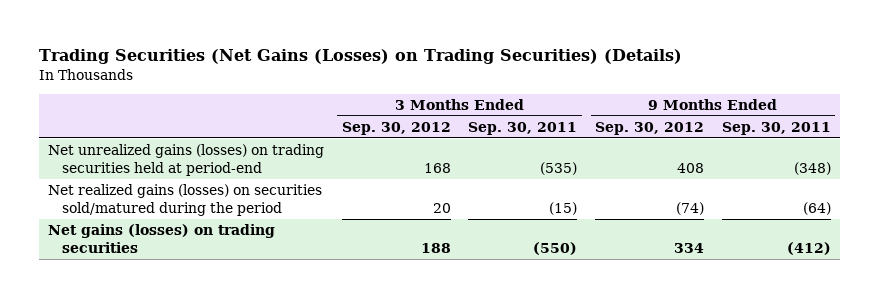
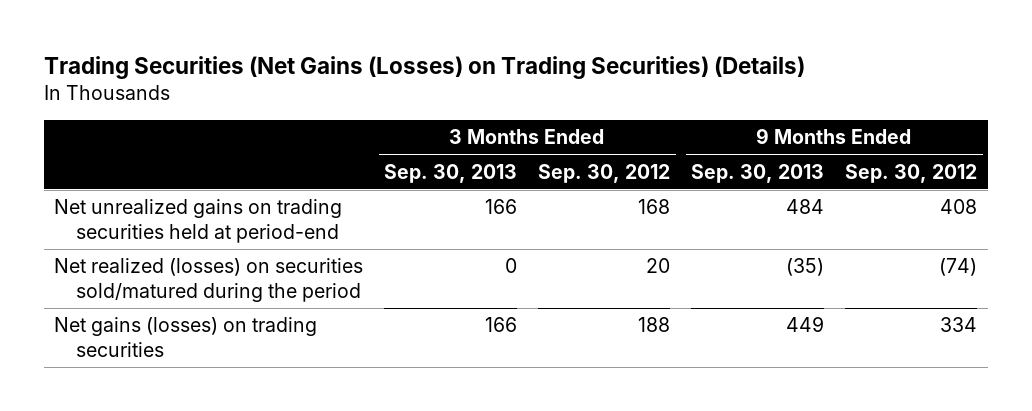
- | 3 Months Ended Sep. 30, 2012 | 3 Months Ended Sep. 30, 2011 | 9 Months Ended Sep. 30, 2012 | 9 Months Ended Sep. 30, 2011
+ | 3 Months Ended Sep. 30, 2013 | 3 Months Ended Sep. 30, 2012 | 9 Months Ended Sep. 30, 2013 | 9 Months Ended Sep. 30, 2012
- Net unrealized gains (losses) on trading securities held at period-end | 168 | (535) | 408 | (348)
- Net realized gains (losses) on securities sold/matured during the period | 20 | (15) | (74) | (64)
+ Net unrealized gains on trading securities held at period-end | 166 | 168 | 484 | 408
+ Net realized (losses) on securities sold/matured during the period | 0 | 20 | (35) | (74)

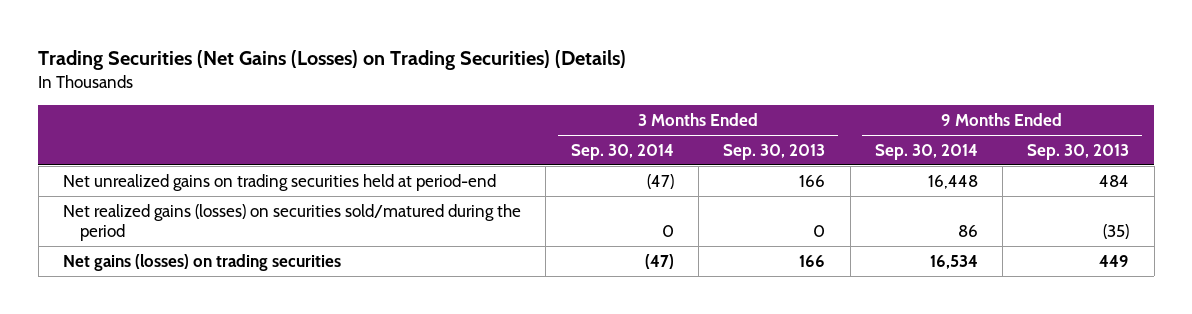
- | 3 Months Ended Sep. 30, 2013 | 3 Months Ended Sep. 30, 2012 | 9 Months Ended Sep. 30, 2013 | 9 Months Ended Sep. 30, 2012
+ | 3 Months Ended Sep. 30, 2014 | 3 Months Ended Sep. 30, 2013 | 9 Months Ended Sep. 30, 2014 | 9 Months Ended Sep. 30, 2013
- Net realized (losses) on securities sold/matured during the period | 0 | 20 | (35) | (74)
+ Net realized gains (losses) on securities sold/matured during the period | 0 | 0 | 86 | (35)

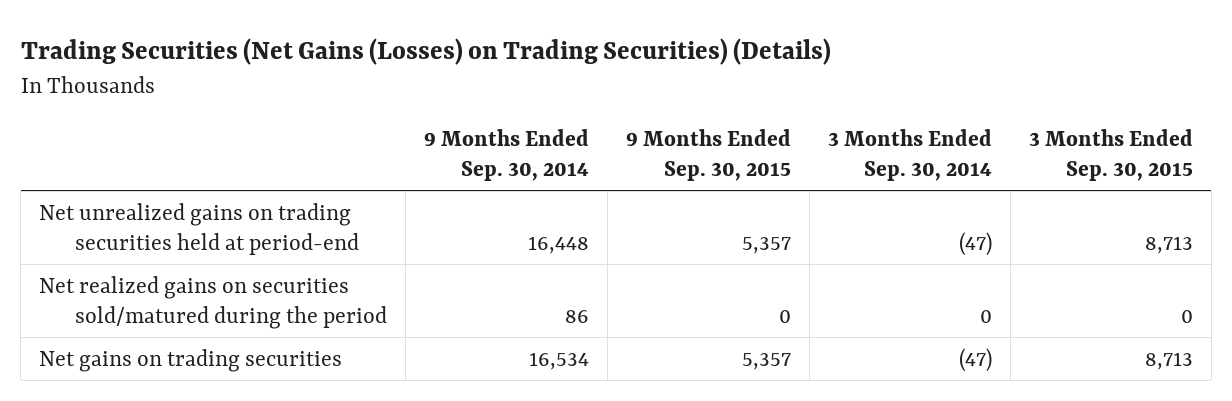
- | 3 Months Ended Sep. 30, 2014 | 3 Months Ended Sep. 30, 2013 | 9 Months Ended Sep. 30, 2014 | 9 Months Ended Sep. 30, 2013
+ | 9 Months Ended Sep. 30, 2014 | 9 Months Ended Sep. 30, 2015 | 3 Months Ended Sep. 30, 2014 | 3 Months Ended Sep. 30, 2015
- Net realized gains (losses) on securities sold/matured during the period | 0 | 0 | 86 | (35)
- Net gains (losses) on trading securities | (47) | 166 | 16,534 | 449
+ Net realized gains on securities sold/matured during the period | 86 | 0 | 0 | 0
+ Net gains on trading securities | 16,534 | 5,357 | (47) | 8,713

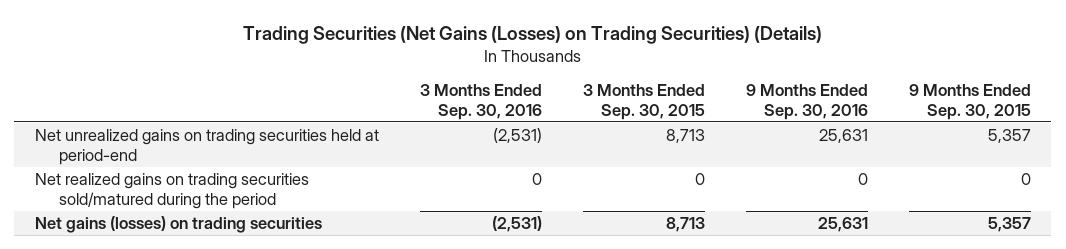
- | 9 Months Ended Sep. 30, 2014 | 9 Months Ended Sep. 30, 2015 | 3 Months Ended Sep. 30, 2014 | 3 Months Ended Sep. 30, 2015
+ | 3 Months Ended Sep. 30, 2016 | 3 Months Ended Sep. 30, 2015 | 9 Months Ended Sep. 30, 2016 | 9 Months Ended Sep. 30, 2015
- Net realized gains on securities sold/matured during the period | 86 | 0 | 0 | 0
- Net gains on trading securities | 16,534 | 5,357 | (47) | 8,713
+ Net realized gains on trading securities sold/matured during the period | 0 | 0 | 0 | 0
+ Net gains (losses) on trading securities | (2,531) | 8,713 | 25,631 | 5,357

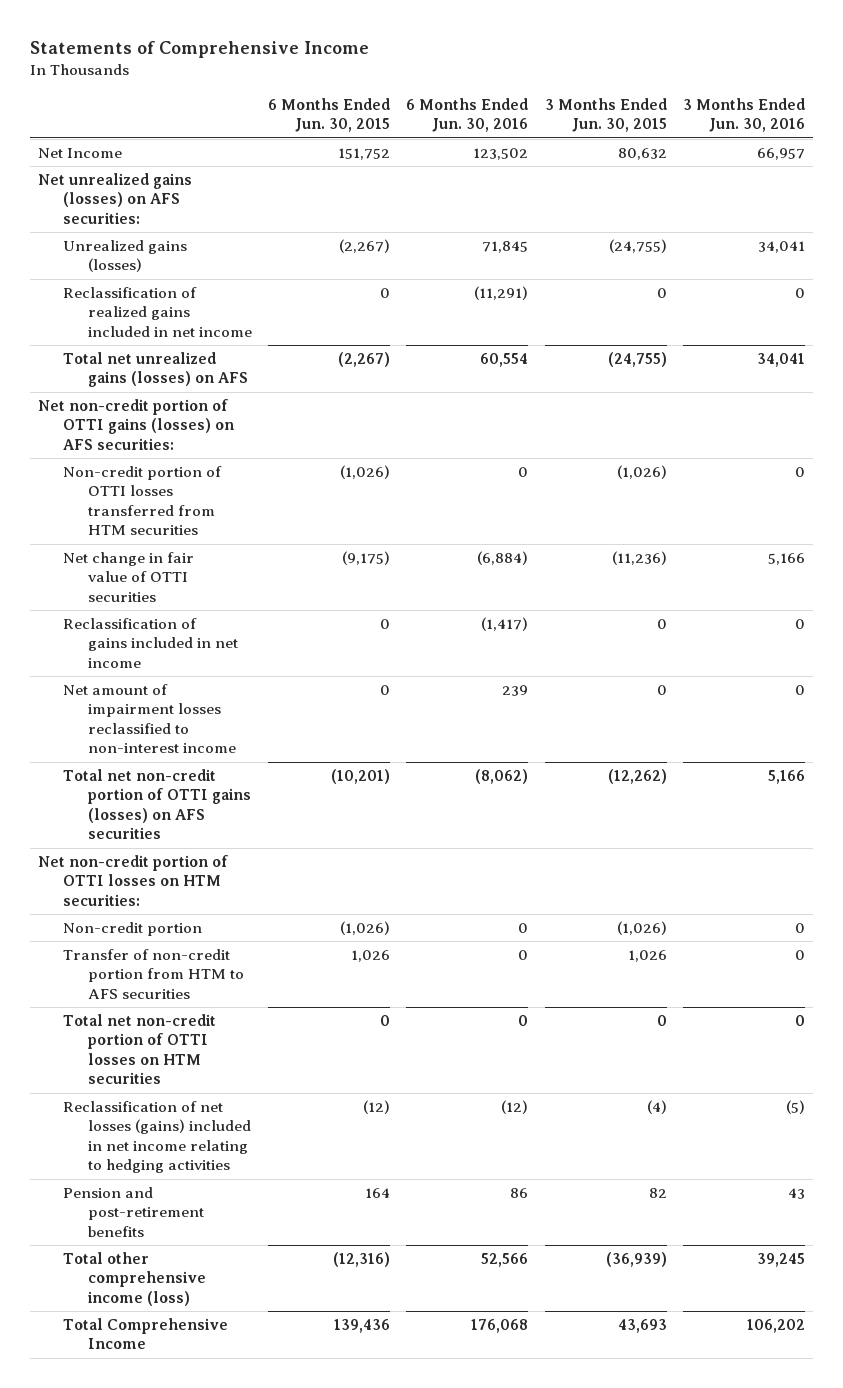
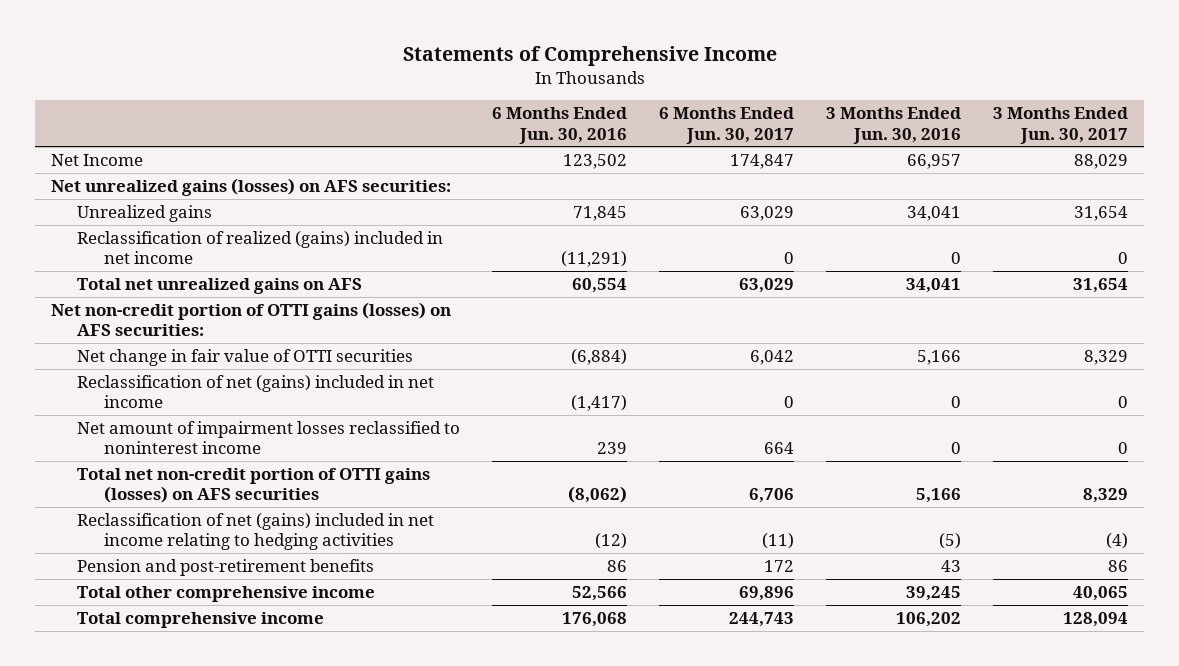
- | 6 Months Ended Jun. 30, 2015 | 6 Months Ended Jun. 30, 2016 | 3 Months Ended Jun. 30, 2015 | 3 Months Ended Jun. 30, 2016
+ | 6 Months Ended Jun. 30, 2016 | 6 Months Ended Jun. 30, 2017 | 3 Months Ended Jun. 30, 2016 | 3 Months Ended Jun. 30, 2017
- Unrealized gains (losses) | (2,267) | 71,845 | (24,755) | 34,041
- Reclassification of realized gains included in net income | 0 | (11,291) | 0 | 0
- Total net unrealized gains (losses) on AFS | (2,267) | 60,554 | (24,755) | 34,041
+ Unrealized gains | 71,845 | 63,029 | 34,041 | 31,654
+ Reclassification of realized (gains) included in net income | (11,291) | 0 | 0 | 0
+ Total net unrealized gains on AFS | 60,554 | 63,029 | 34,041 | 31,654
- Non-credit portion of OTTI losses transferred from HTM securities | (1,026) | 0 | (1,026) | 0
- Reclassification of gains included in net income | 0 | (1,417) | 0 | 0
- Net amount of impairment losses reclassified to non-interest income | 0 | 239 | 0 | 0
+ Reclassification of net (gains) included in net income | (1,417) | 0 | 0 | 0
+ Net amount of impairment losses reclassified to noninterest income | 239 | 664 | 0 | 0
- Net non-credit portion of OTTI losses on HTM securities:
- Non-credit portion | (1,026) | 0 | (1,026) | 0
- Transfer of non-credit portion from HTM to AFS securities | 1,026 | 0 | 1,026 | 0
- Total net non-credit portion of OTTI losses on HTM securities | 0 | 0 | 0 | 0
- Reclassification of net losses (gains) included in net income relating to hedging activities | (12) | (12) | (4) | (5)
+ Reclassification of net (gains) included in net income relating to hedging activities | (12) | (11) | (5) | (4)
- Total other comprehensive income (loss) | (12,316) | 52,566 | (36,939) | 39,245
- Total Comprehensive Income | 139,436 | 176,068 | 43,693 | 106,202
+ Total other comprehensive income | 52,566 | 69,896 | 39,245 | 40,065
+ Total comprehensive income | 176,068 | 244,743 | 106,202 | 128,094

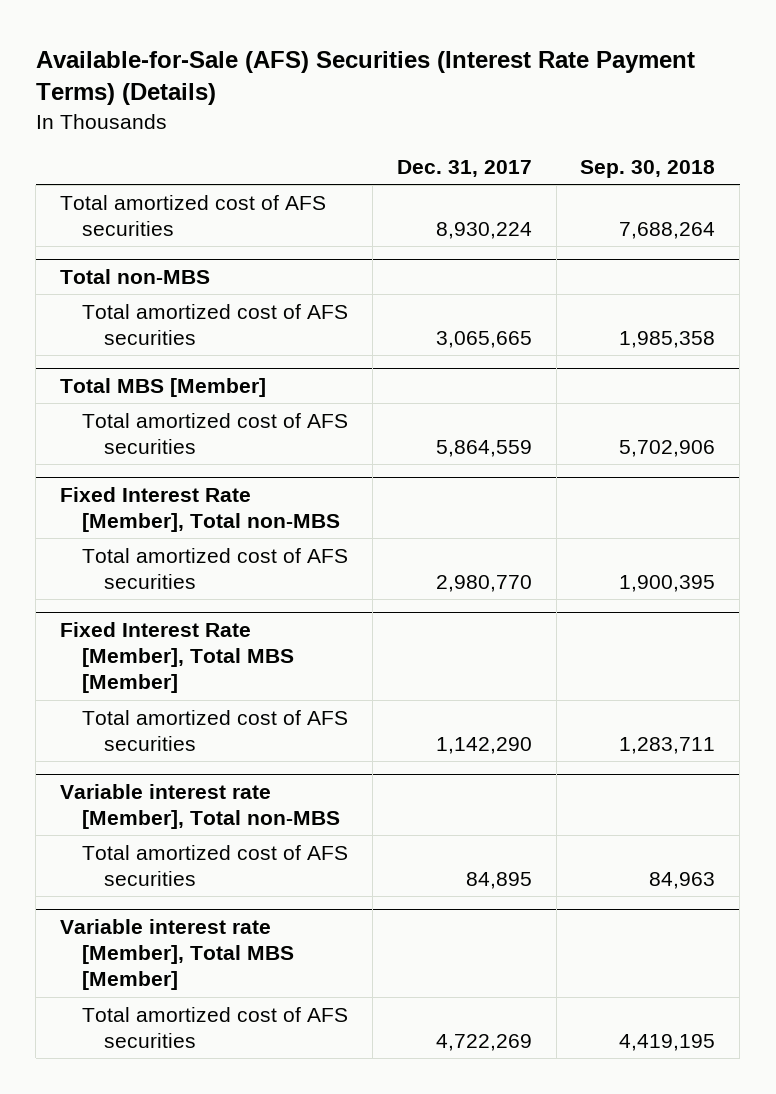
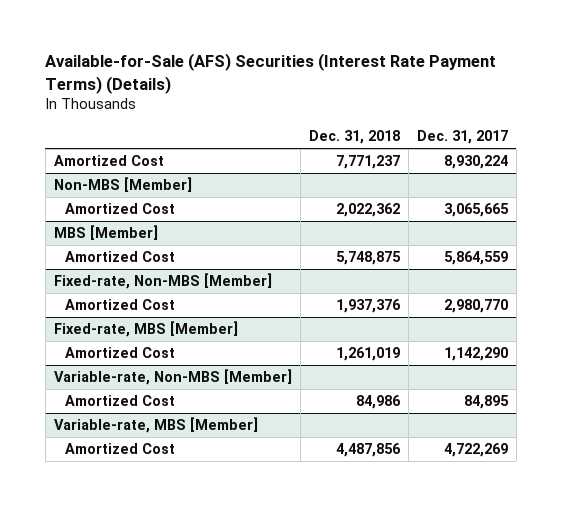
- | Dec. 31, 2017 | Sep. 30, 2018
+ | Dec. 31, 2018 | Dec. 31, 2017
- Total amortized cost of AFS securities | 8,930,224 | 7,688,264
- Total non-MBS
- Total amortized cost of AFS securities | 3,065,665 | 1,985,358
- Total MBS [Member]
- Total amortized cost of AFS securities | 5,864,559 | 5,702,906
- Fixed Interest Rate [Member], Total non-MBS
- Total amortized cost of AFS securities | 2,980,770 | 1,900,395
- Fixed Interest Rate [Member], Total MBS [Member]
- Total amortized cost of AFS securities | 1,142,290 | 1,283,711
- Variable interest rate [Member], Total non-MBS
- Total amortized cost of AFS securities | 84,895 | 84,963
- Variable interest rate [Member], Total MBS [Member]
- Total amortized cost of AFS securities | 4,722,269 | 4,419,195
+ Amortized Cost | 7,771,237 | 8,930,224
+ Non-MBS [Member]
+ Amortized Cost | 2,022,362 | 3,065,665
+ MBS [Member]
+ Amortized Cost | 5,748,875 | 5,864,559
+ Fixed-rate, Non-MBS [Member]
+ Amortized Cost | 1,937,376 | 2,980,770
+ Fixed-rate, MBS [Member]
+ Amortized Cost | 1,261,019 | 1,142,290
+ Variable-rate, Non-MBS [Member]
+ Amortized Cost | 84,986 | 84,895
+ Variable-rate, MBS [Member]
+ Amortized Cost | 4,487,856 | 4,722,269

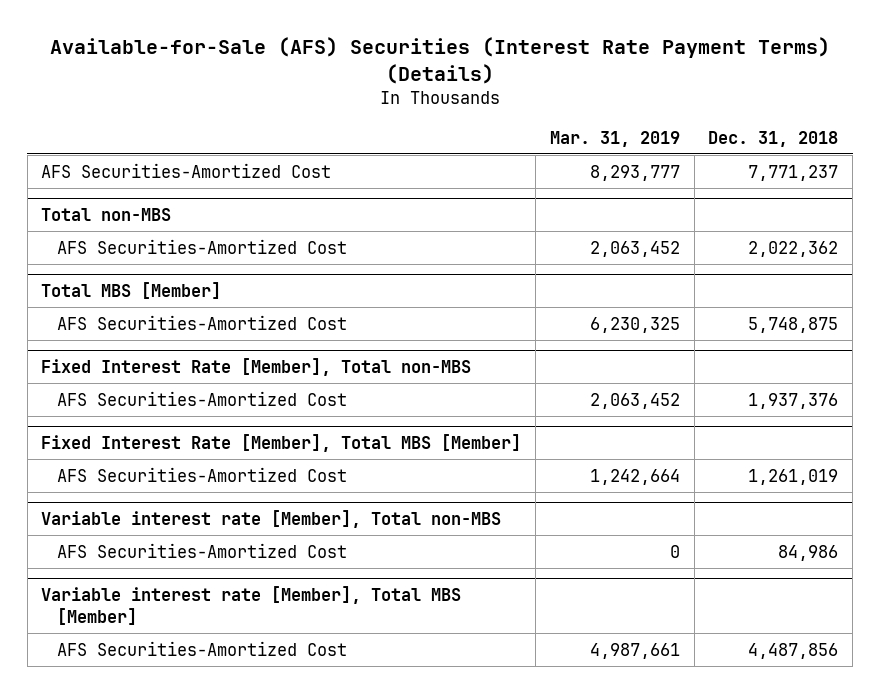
- | Dec. 31, 2018 | Dec. 31, 2017
+ | Mar. 31, 2019 | Dec. 31, 2018
- Amortized Cost | 7,771,237 | 8,930,224
- Non-MBS [Member]
- Amortized Cost | 2,022,362 | 3,065,665
- MBS [Member]
- Amortized Cost | 5,748,875 | 5,864,559
- Fixed-rate, Non-MBS [Member]
- Amortized Cost | 1,937,376 | 2,980,770
- Fixed-rate, MBS [Member]
- Amortized Cost | 1,261,019 | 1,142,290
- Variable-rate, Non-MBS [Member]
- Amortized Cost | 84,986 | 84,895
- Variable-rate, MBS [Member]
- Amortized Cost | 4,487,856 | 4,722,269
+ AFS Securities-Amortized Cost | 8,293,777 | 7,771,237
+ Total non-MBS
+ AFS Securities-Amortized Cost | 2,063,452 | 2,022,362
+ Total MBS [Member]
+ AFS Securities-Amortized Cost | 6,230,325 | 5,748,875
+ Fixed Interest Rate [Member], Total non-MBS
+ AFS Securities-Amortized Cost | 2,063,452 | 1,937,376
+ Fixed Interest Rate [Member], Total MBS [Member]
+ AFS Securities-Amortized Cost | 1,242,664 | 1,261,019
+ Variable interest rate [Member], Total non-MBS
+ AFS Securities-Amortized Cost | 0 | 84,986
+ Variable interest rate [Member], Total MBS [Member]
+ AFS Securities-Amortized Cost | 4,987,661 | 4,487,856

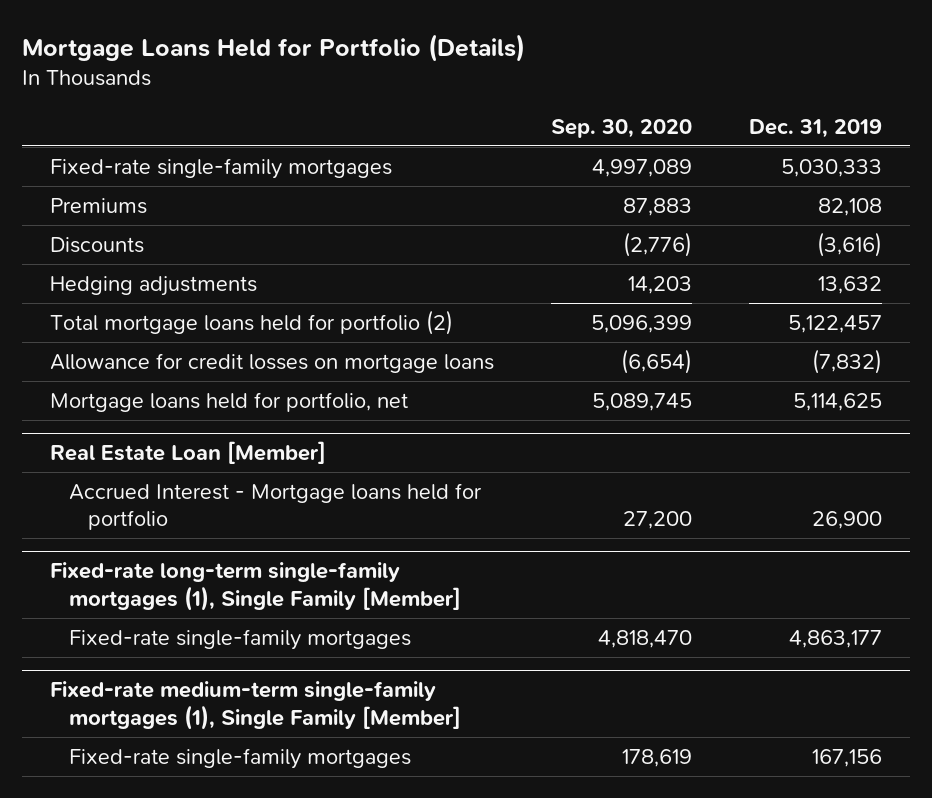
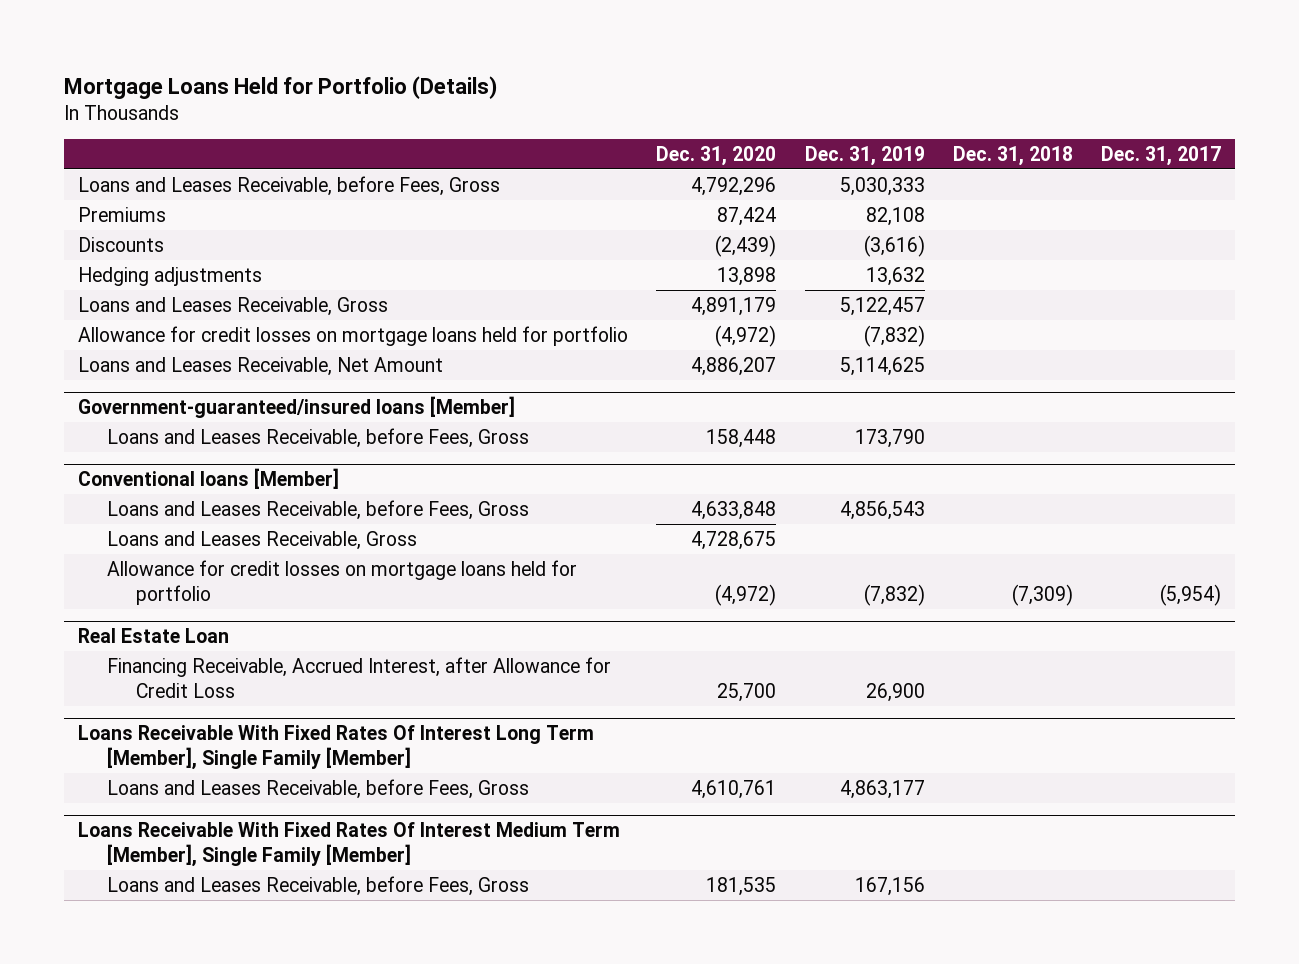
- | Sep. 30, 2020 | Dec. 31, 2019
+ | Dec. 31, 2020 | Dec. 31, 2019 | Dec. 31, 2018 | Dec. 31, 2017
- Fixed-rate single-family mortgages | 4,997,089 | 5,030,333
+ Loans and Leases Receivable, before Fees, Gross | 4,792,296 | 5,030,333 | |
- Total mortgage loans held for portfolio (2) | 5,096,399 | 5,122,457
- Allowance for credit losses on mortgage loans | (6,654) | (7,832)
- Mortgage loans held for portfolio, net | 5,089,745 | 5,114,625
- Real Estate Loan [Member]
- Accrued Interest - Mortgage loans held for portfolio | 27,200 | 26,900
- Fixed-rate long-term single-family mortgages (1), Single Family [Member]
- Fixed-rate single-family mortgages | 4,818,470 | 4,863,177
- Fixed-rate medium-term single-family mortgages (1), Single Family [Member]
- Fixed-rate single-family mortgages | 178,619 | 167,156
+ Loans and Leases Receivable, Gross | 4,891,179 | 5,122,457 | |
+ Allowance for credit losses on mortgage loans held for portfolio | (4,972) | (7,832) | |
+ Loans and Leases Receivable, Net Amount | 4,886,207 | 5,114,625 | |
+ Government-guaranteed/insured loans [Member]
+ Loans and Leases Receivable, before Fees, Gross | 158,448 | 173,790 | |
+ Conventional loans [Member]
+ Loans and Leases Receivable, before Fees, Gross | 4,633,848 | 4,856,543 | |
+ Loans and Leases Receivable, Gross | 4,728,675 | | |
+ Allowance for credit losses on mortgage loans held for portfolio | (4,972) | (7,832) | (7,309) | (5,954)
+ Real Estate Loan
+ Financing Receivable, Accrued Interest, after Allowance for Credit Loss | 25,700 | 26,900 | |
+ Loans Receivable With Fixed Rates Of Interest Long Term [Member], Single Family [Member]
+ Loans and Leases Receivable, before Fees, Gross | 4,610,761 | 4,863,177 | |
+ Loans Receivable With Fixed Rates Of Interest Medium Term [Member], Single Family [Member]
+ Loans and Leases Receivable, before Fees, Gross | 181,535 | 167,156 | |

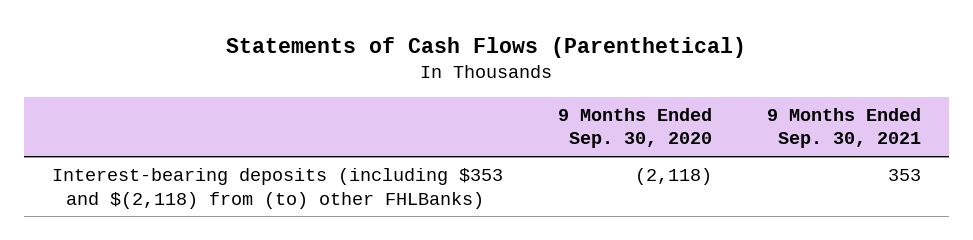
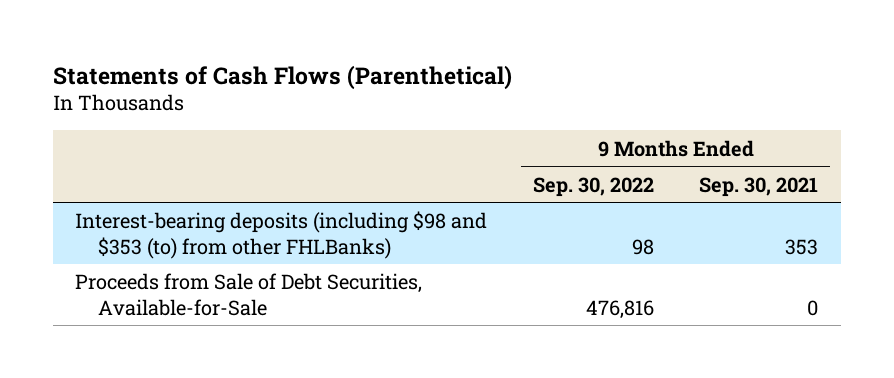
- | 9 Months Ended Sep. 30, 2020 | 9 Months Ended Sep. 30, 2021
+ | 9 Months Ended Sep. 30, 2022 | 9 Months Ended Sep. 30, 2021
- Interest-bearing deposits (including $353 and $(2,118) from (to) other FHLBanks) | (2,118) | 353
+ Interest-bearing deposits (including $98 and $353 (to) from other FHLBanks) | 98 | 353
+ Proceeds from Sale of Debt Securities, Available-for-Sale | 476,816 | 0

